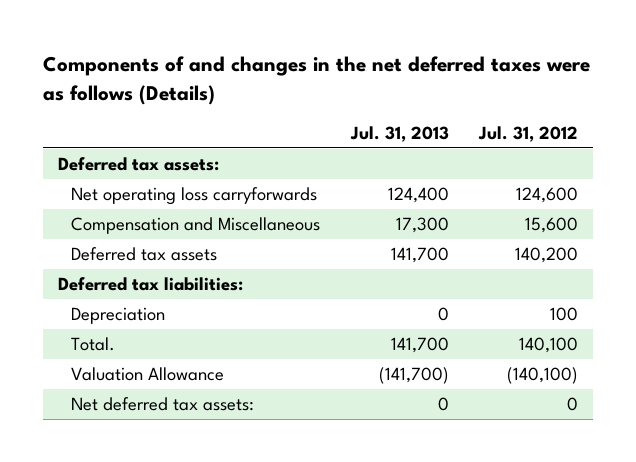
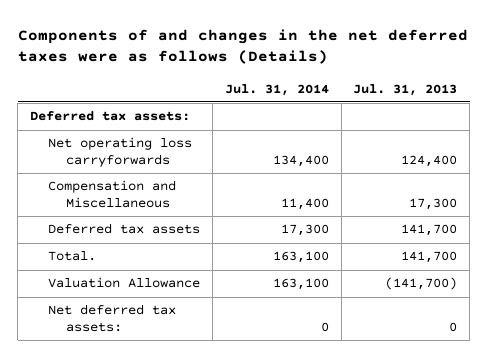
- | Jul. 31, 2013 | Jul. 31, 2012
+ | Jul. 31, 2014 | Jul. 31, 2013
- Deferred tax liabilities:
- Depreciation | 0 | 100

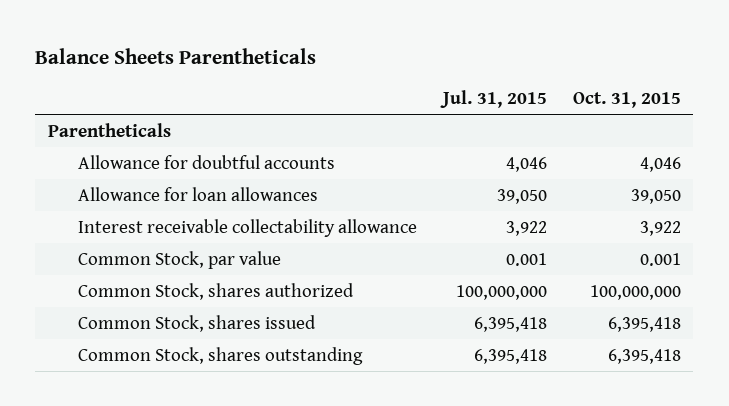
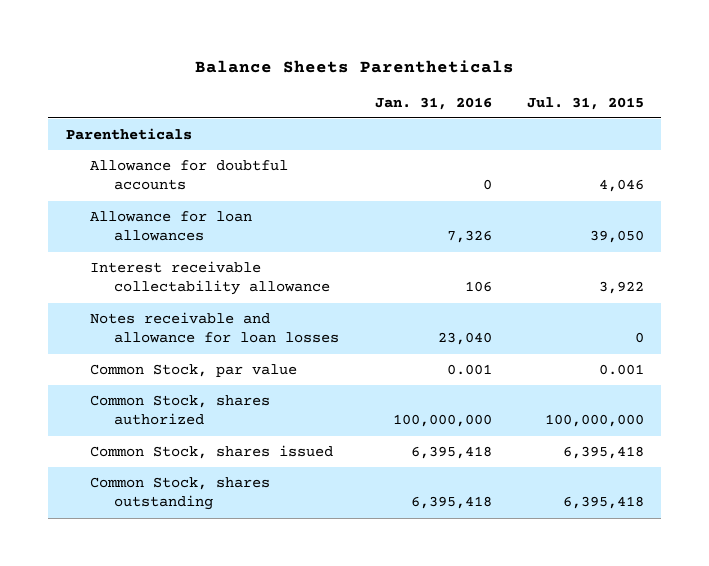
- | Jul. 31, 2015 | Oct. 31, 2015
+ | Jan. 31, 2016 | Jul. 31, 2015
+ Notes receivable and allowance for loan losses | 23,040 | 0

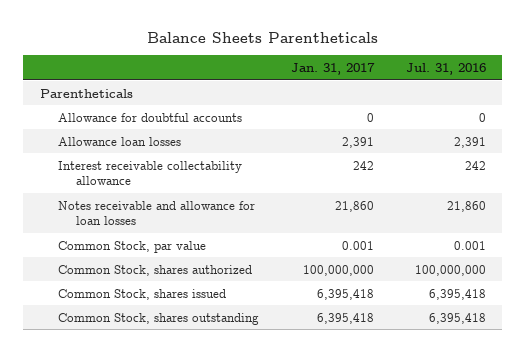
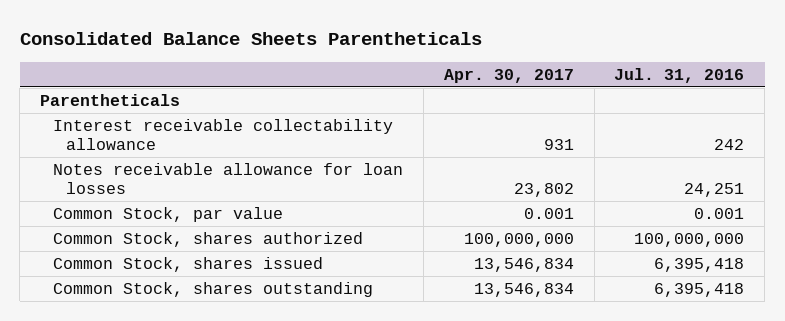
- Balance Sheets Parentheticals
+ Consolidated Balance Sheets Parentheticals
- | Jan. 31, 2017 | Jul. 31, 2016
+ | Apr. 30, 2017 | Jul. 31, 2016
- Allowance for doubtful accounts | 0 | 0
- Allowance loan losses | 2,391 | 2,391
- Notes receivable and allowance for loan losses | 21,860 | 21,860
+ Notes receivable allowance for loan losses | 23,802 | 24,251

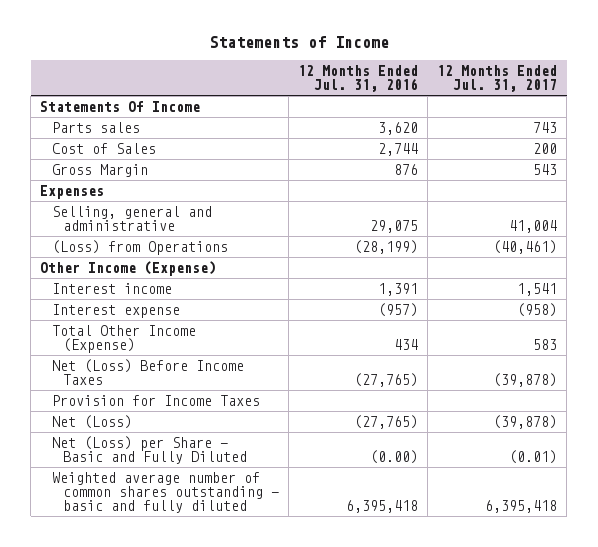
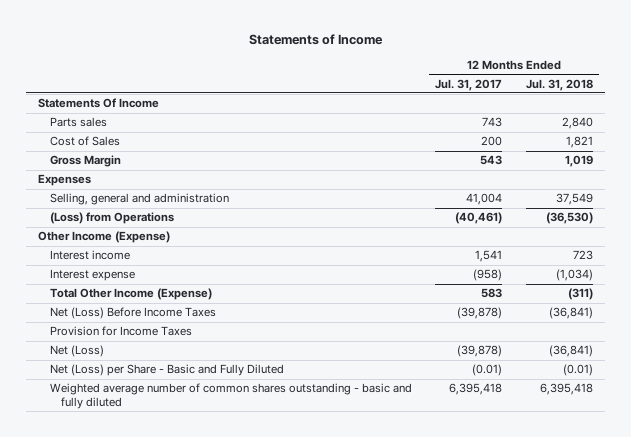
- | 12 Months Ended Jul. 31, 2016 | 12 Months Ended Jul. 31, 2017
+ | 12 Months Ended Jul. 31, 2017 | 12 Months Ended Jul. 31, 2018
- Selling, general and administrative | 29,075 | 41,004
+ Selling, general and administration | 41,004 | 37,549

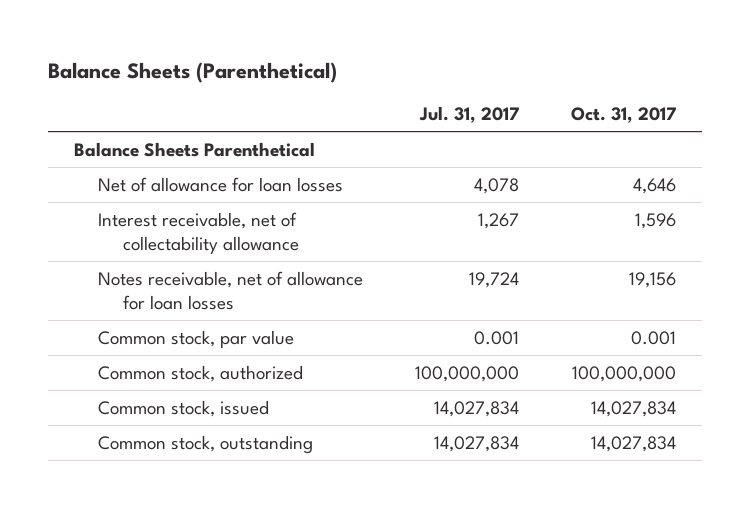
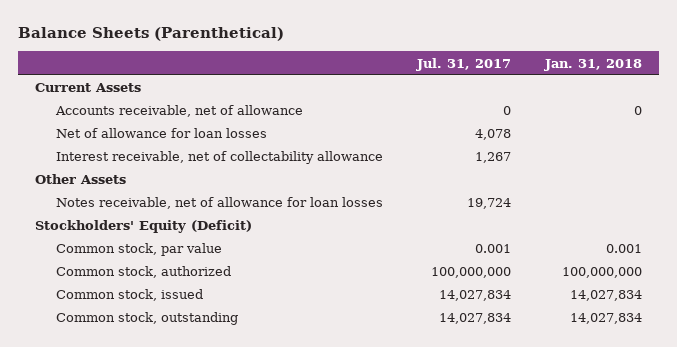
- | Jul. 31, 2017 | Oct. 31, 2017
+ | Jul. 31, 2017 | Jan. 31, 2018
- Balance Sheets Parenthetical
+ Current Assets
+ Accounts receivable, net of allowance | 0 | 0
+ Other Assets
+ Stockholders' Equity (Deficit)

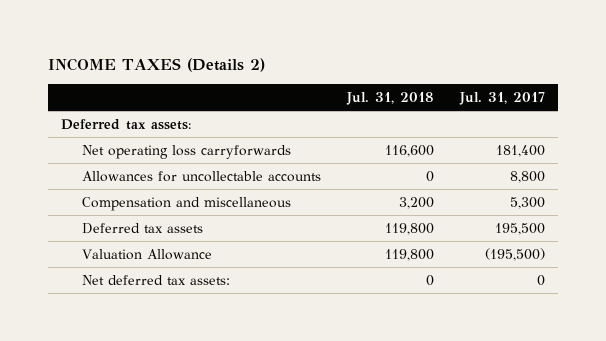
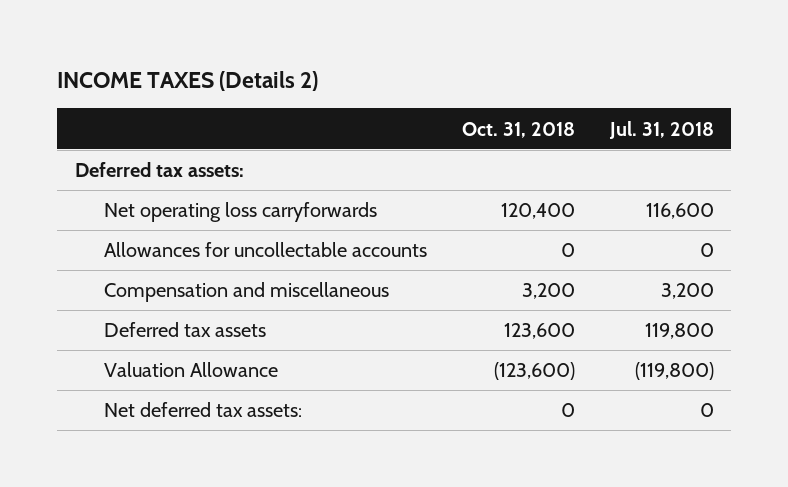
- | Jul. 31, 2018 | Jul. 31, 2017
+ | Oct. 31, 2018 | Jul. 31, 2018
- Valuation Allowance | 119,800 | (195,500)
+ Valuation Allowance | (123,600) | (119,800)

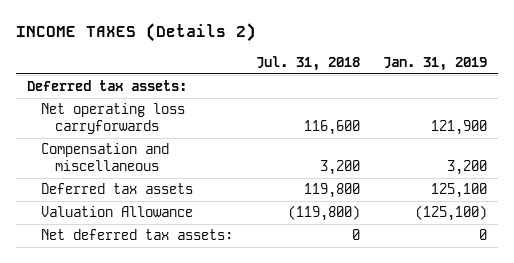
- | Oct. 31, 2018 | Jul. 31, 2018
+ | Jul. 31, 2018 | Jan. 31, 2019
- Allowances for uncollectable accounts | 0 | 0

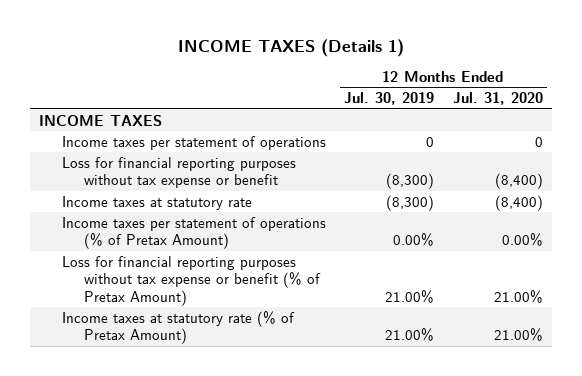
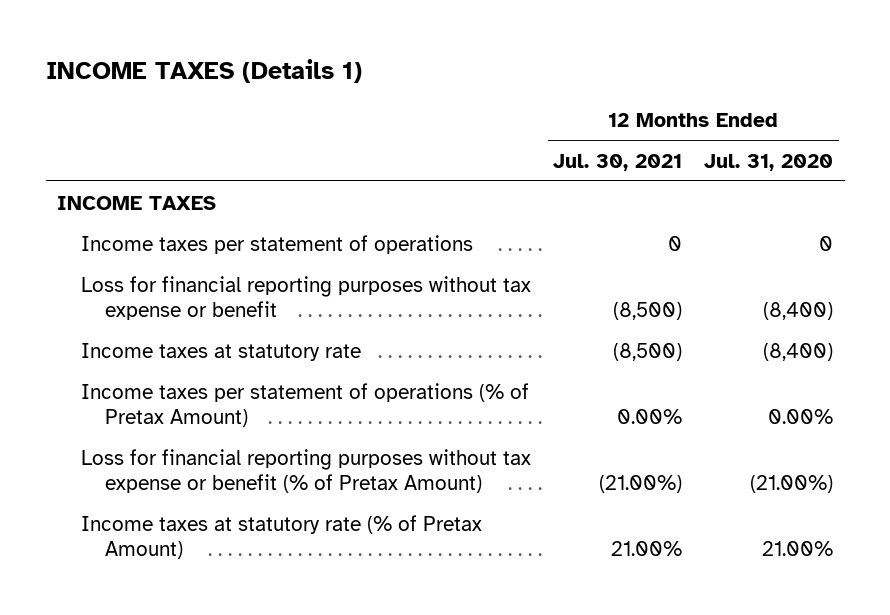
- | 12 Months Ended Jul. 30, 2019 | 12 Months Ended Jul. 31, 2020
+ | 12 Months Ended Jul. 30, 2021 | 12 Months Ended Jul. 31, 2020
- Loss for financial reporting purposes without tax expense or benefit (% of Pretax Amount) | 21.00% | 21.00%
+ Loss for financial reporting purposes without tax expense or benefit (% of Pretax Amount) | (21.00%) | (21.00%)

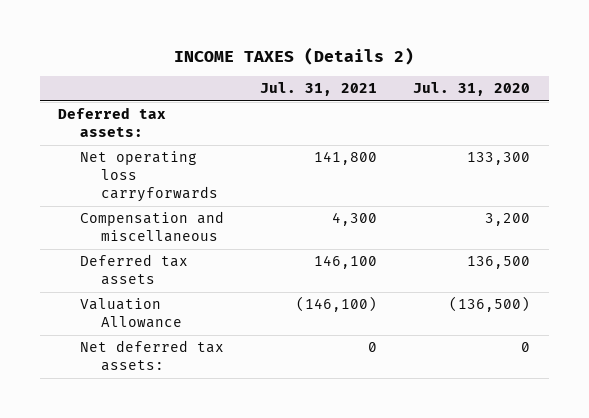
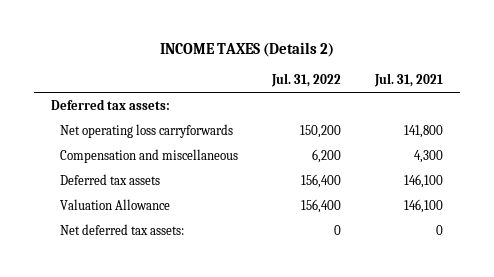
- | Jul. 31, 2021 | Jul. 31, 2020
+ | Jul. 31, 2022 | Jul. 31, 2021
- Valuation Allowance | (146,100) | (136,500)
+ Valuation Allowance | 156,400 | 146,100

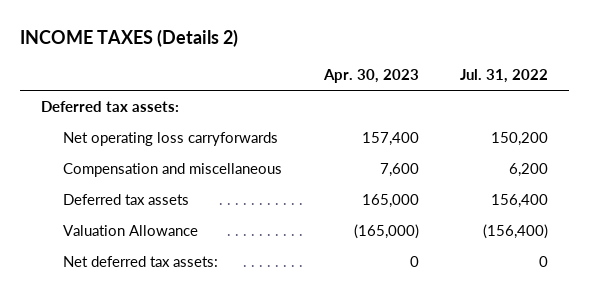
- | Jul. 31, 2022 | Jul. 31, 2021
+ | Apr. 30, 2023 | Jul. 31, 2022
- Valuation Allowance | 156,400 | 146,100
+ Valuation Allowance | (165,000) | (156,400)

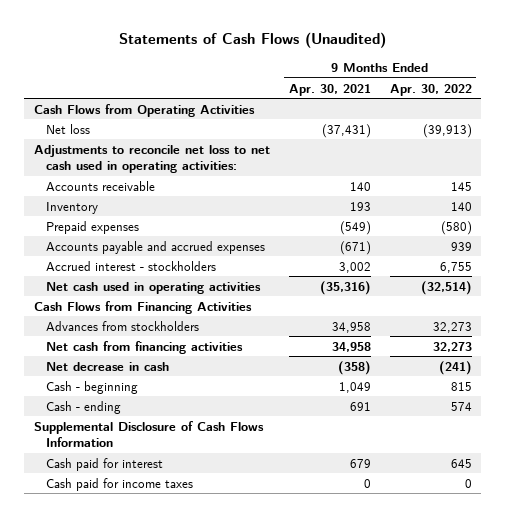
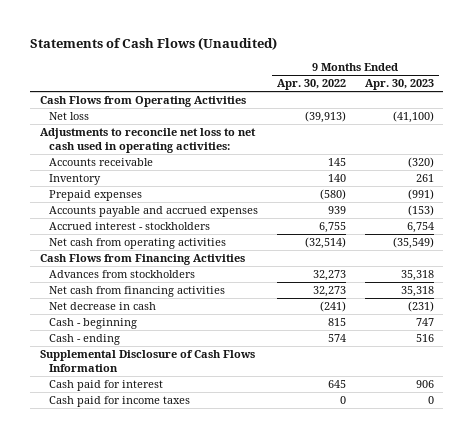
- | 9 Months Ended Apr. 30, 2021 | 9 Months Ended Apr. 30, 2022
+ | 9 Months Ended Apr. 30, 2022 | 9 Months Ended Apr. 30, 2023
- Net cash used in operating activities | (35,316) | (32,514)
+ Net cash from operating activities | (32,514) | (35,549)

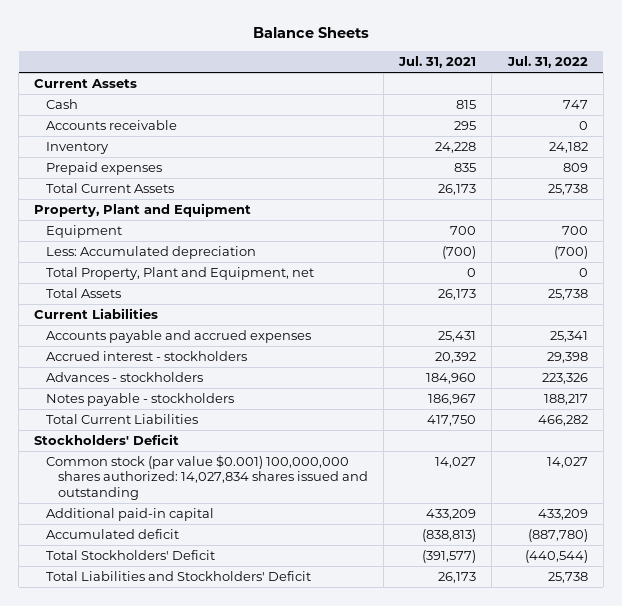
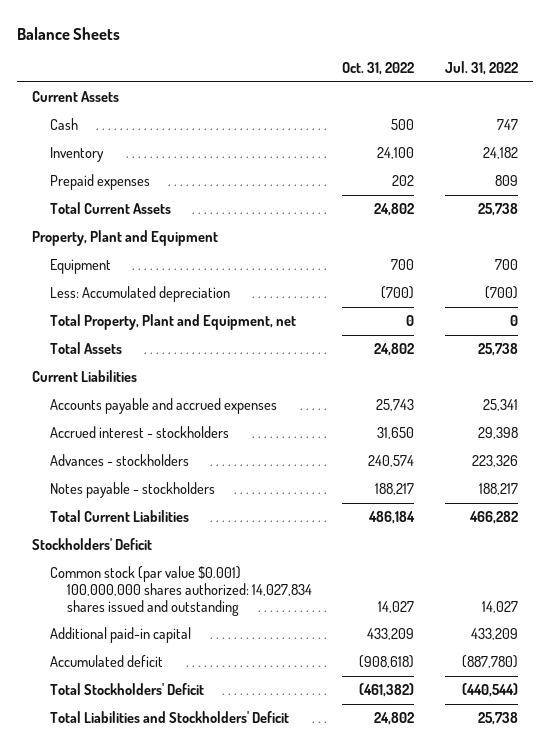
- | Jul. 31, 2021 | Jul. 31, 2022
+ | Oct. 31, 2022 | Jul. 31, 2022
- Accounts receivable | 295 | 0

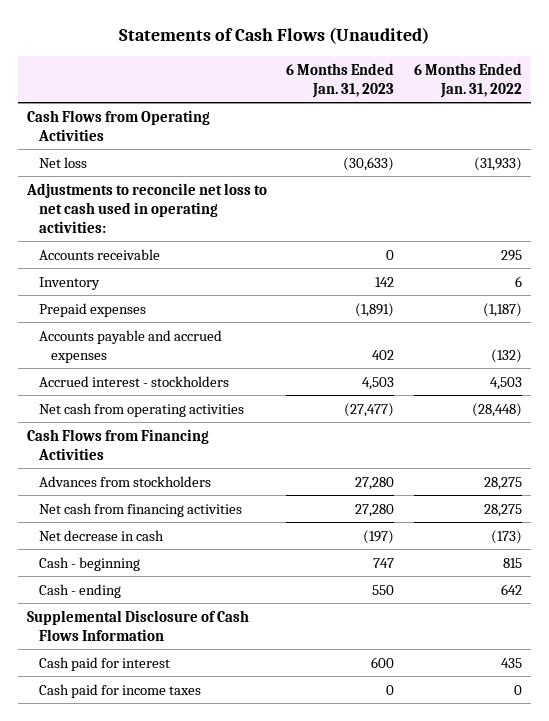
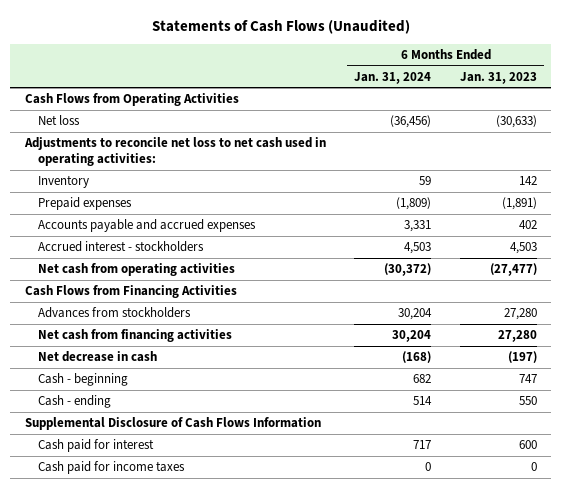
- | 6 Months Ended Jan. 31, 2023 | 6 Months Ended Jan. 31, 2022
+ | 6 Months Ended Jan. 31, 2024 | 6 Months Ended Jan. 31, 2023
- Accounts receivable | 0 | 295

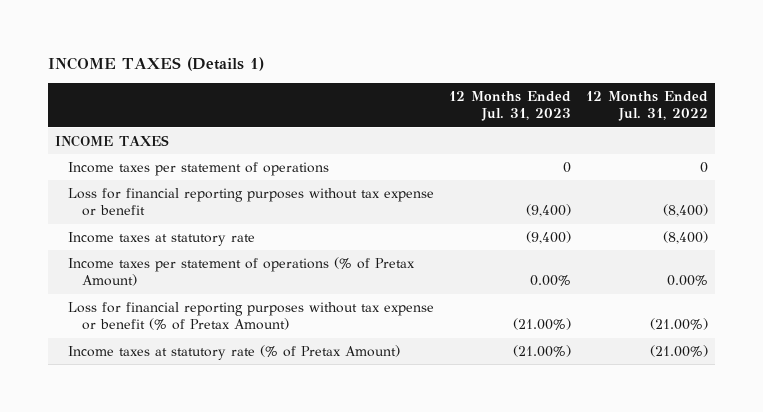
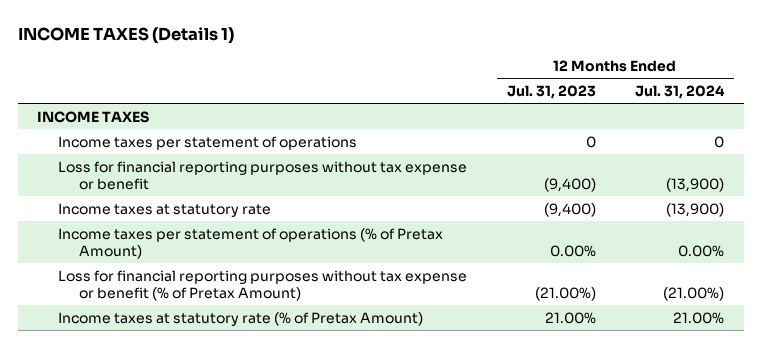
- | 12 Months Ended Jul. 31, 2023 | 12 Months Ended Jul. 31, 2022
+ | 12 Months Ended Jul. 31, 2023 | 12 Months Ended Jul. 31, 2024
- Income taxes at statutory rate (% of Pretax Amount) | (21.00%) | (21.00%)
+ Income taxes at statutory rate (% of Pretax Amount) | 21.00% | 21.00%

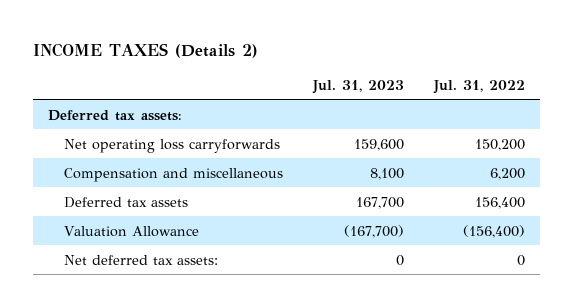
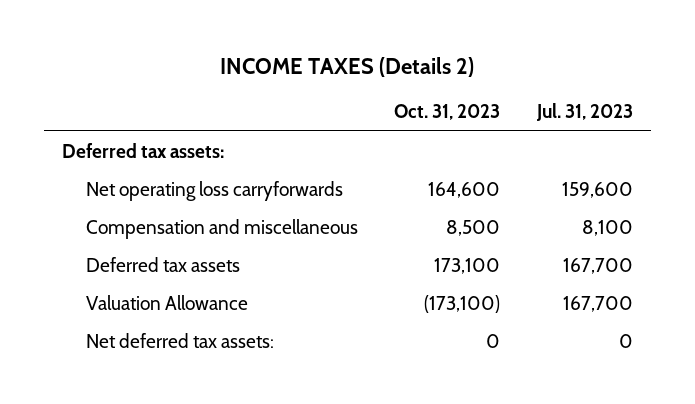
- | Jul. 31, 2023 | Jul. 31, 2022
+ | Oct. 31, 2023 | Jul. 31, 2023
- Valuation Allowance | (167,700) | (156,400)
+ Valuation Allowance | (173,100) | 167,700

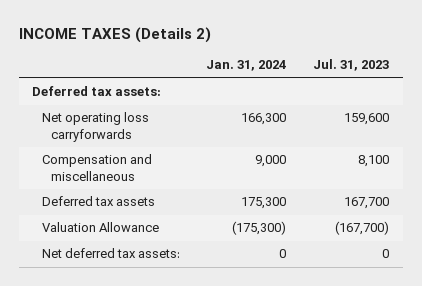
- | Oct. 31, 2023 | Jul. 31, 2023
+ | Jan. 31, 2024 | Jul. 31, 2023
- Valuation Allowance | (173,100) | 167,700
+ Valuation Allowance | (175,300) | (167,700)

